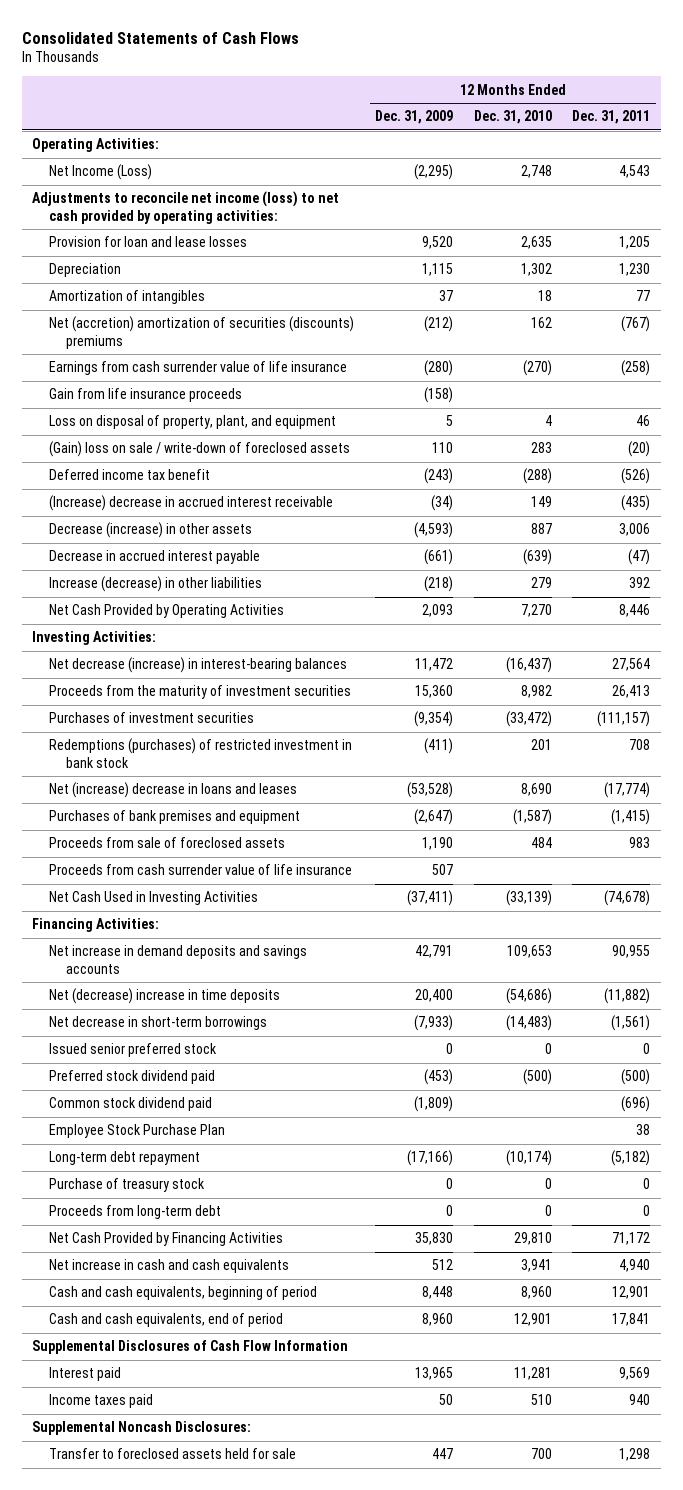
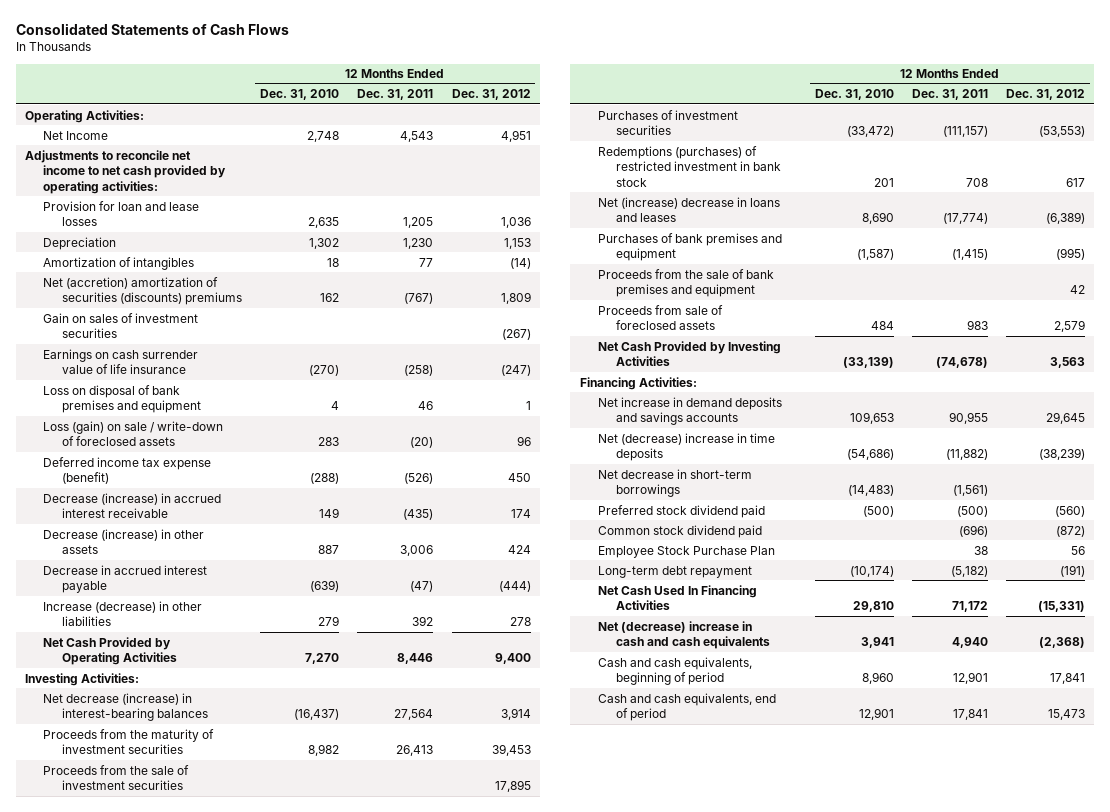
- | 12 Months Ended Dec. 31, 2009 | 12 Months Ended Dec. 31, 2010 | 12 Months Ended Dec. 31, 2011
+ | 12 Months Ended Dec. 31, 2010 | 12 Months Ended Dec. 31, 2011 | 12 Months Ended Dec. 31, 2012
- Net Income (Loss) | (2,295) | 2,748 | 4,543
- Adjustments to reconcile net income (loss) to net cash provided by operating activities:
+ Net Income | 2,748 | 4,543 | 4,951
+ Adjustments to reconcile net income to net cash provided by operating activities:
- Earnings from cash surrender value of life insurance | (280) | (270) | (258)
- Gain from life insurance proceeds | (158) | |
- Loss on disposal of property, plant, and equipment | 5 | 4 | 46
- (Gain) loss on sale / write-down of foreclosed assets | 110 | 283 | (20)
- Deferred income tax benefit | (243) | (288) | (526)
- (Increase) decrease in accrued interest receivable | (34) | 149 | (435)
+ Gain on sales of investment securities | | | (267)
+ Earnings on cash surrender value of life insurance | (270) | (258) | (247)
+ Loss on disposal of bank premises and equipment | 4 | 46 | 1
+ Loss (gain) on sale / write-down of foreclosed assets | 283 | (20) | 96
+ Deferred income tax expense (benefit) | (288) | (526) | 450
+ Decrease (increase) in accrued interest receivable | 149 | (435) | 174
+ Proceeds from the sale of investment securities | | | 17,895
+ Proceeds from the sale of bank premises and equipment | | | 42
- Proceeds from cash surrender value of life insurance | 507 | |
- Net Cash Used in Investing Activities | (37,411) | (33,139) | (74,678)
+ Net Cash Provided by Investing Activities | (33,139) | (74,678) | 3,563
- Issued senior preferred stock | 0 | 0 | 0
- Purchase of treasury stock | 0 | 0 | 0
- Proceeds from long-term debt | 0 | 0 | 0
- Net Cash Provided by Financing Activities | 35,830 | 29,810 | 71,172
- Net increase in cash and cash equivalents | 512 | 3,941 | 4,940
+ Net Cash Used In Financing Activities | 29,810 | 71,172 | (15,331)
+ Net (decrease) increase in cash and cash equivalents | 3,941 | 4,940 | (2,368)
- Supplemental Disclosures of Cash Flow Information
- Interest paid | 13,965 | 11,281 | 9,569
- Income taxes paid | 50 | 510 | 940
- Supplemental Noncash Disclosures:
- Transfer to foreclosed assets held for sale | 447 | 700 | 1,298

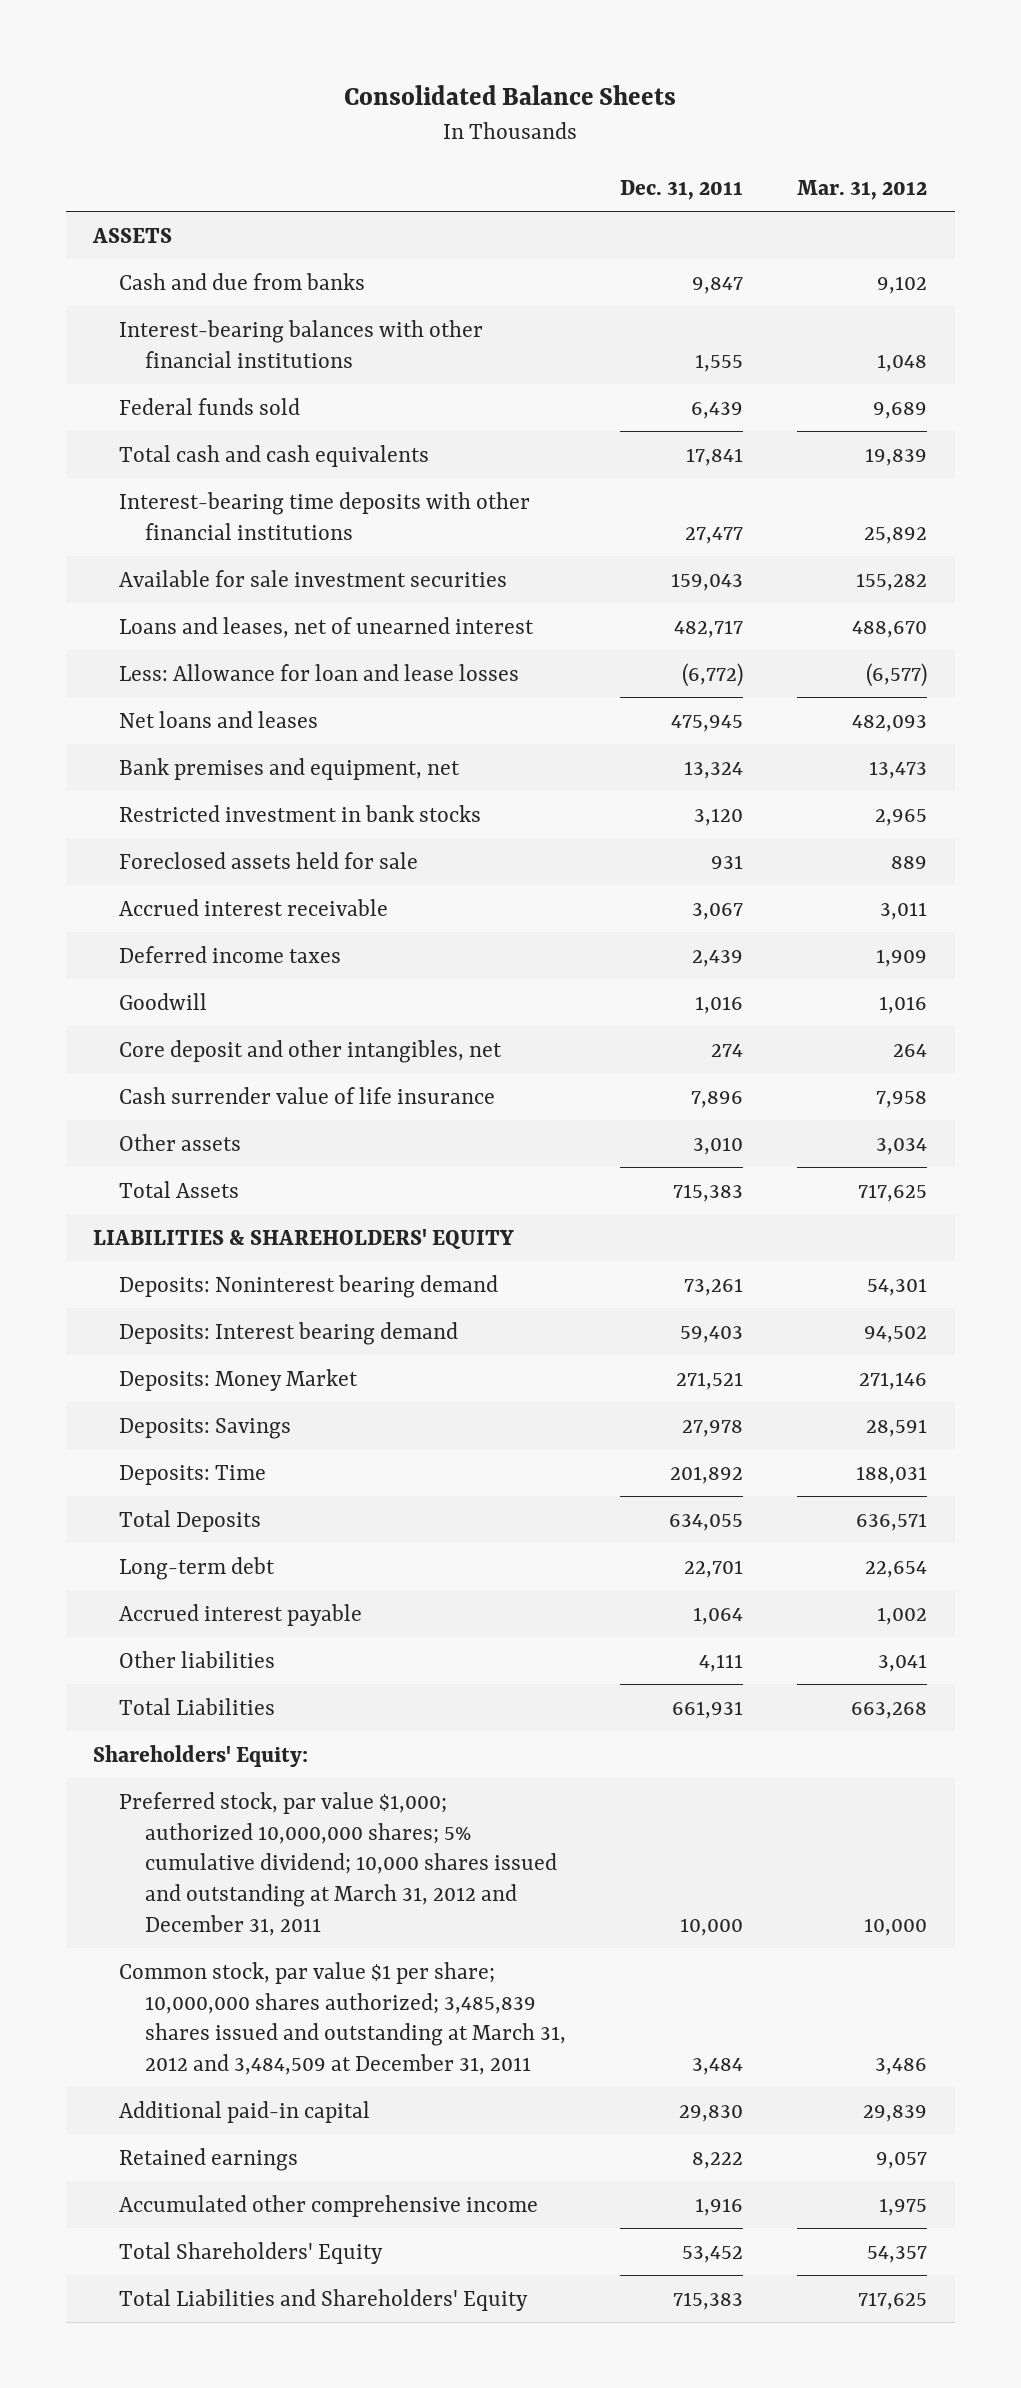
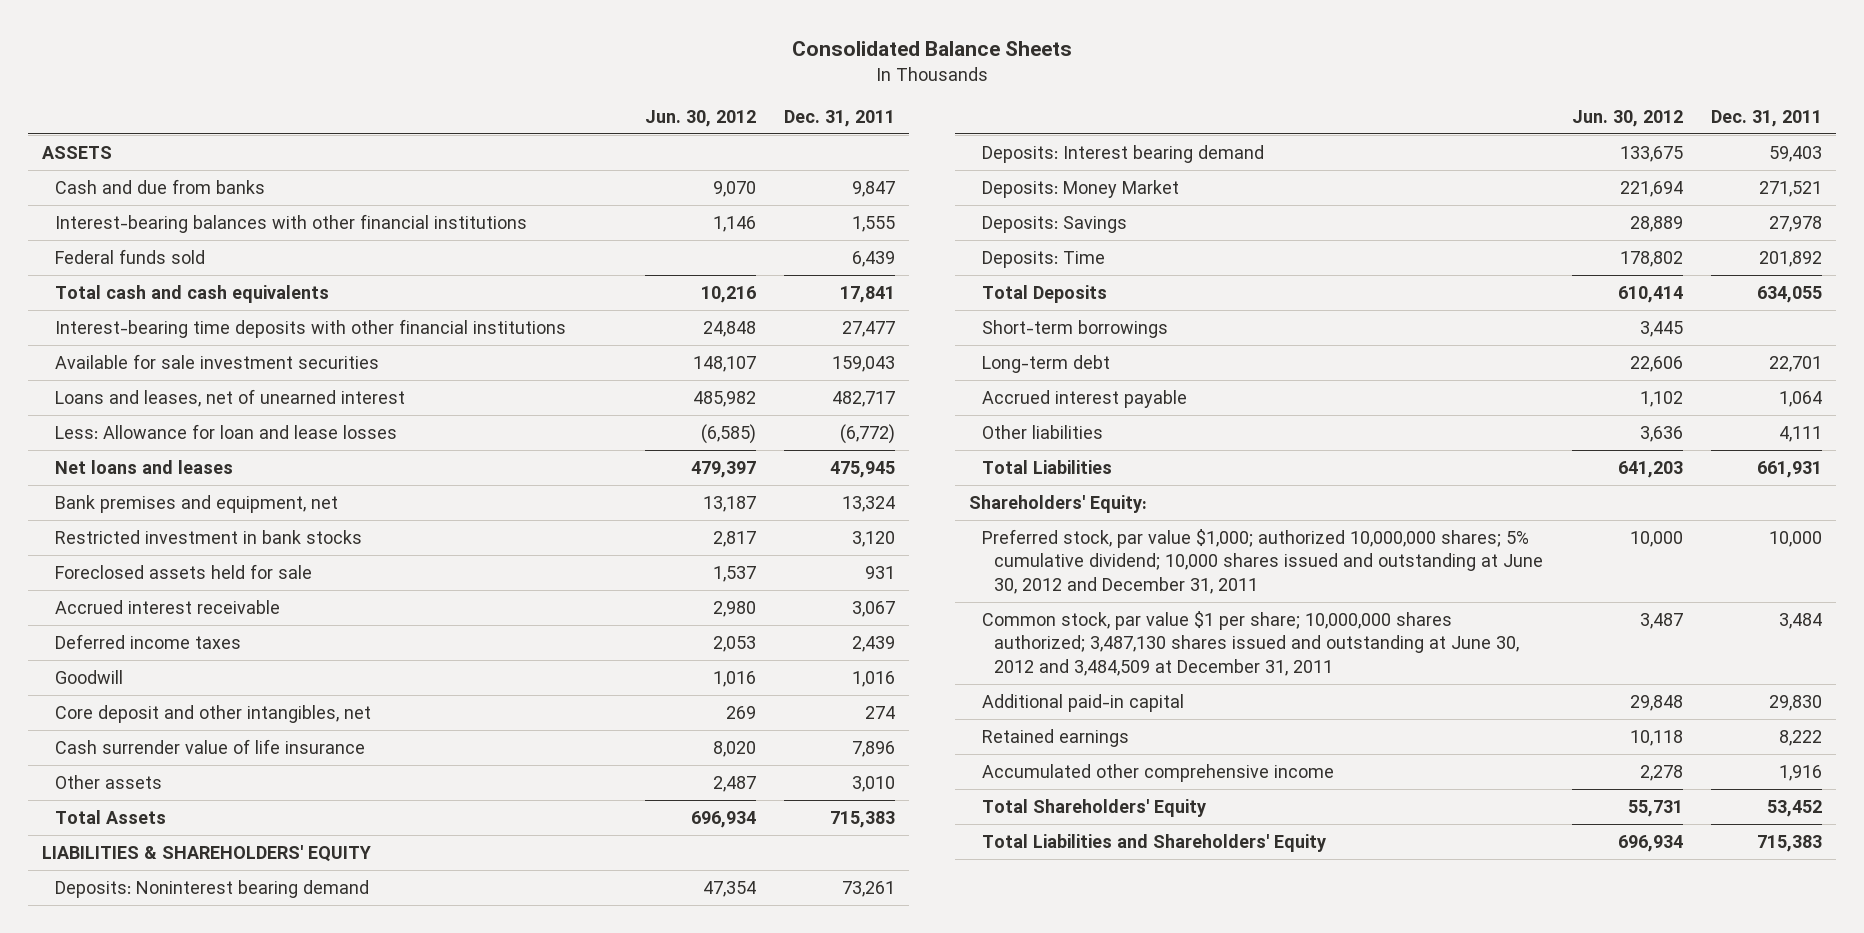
- | Dec. 31, 2011 | Mar. 31, 2012
+ | Jun. 30, 2012 | Dec. 31, 2011
+ Short-term borrowings | 3,445 |
- Preferred stock, par value $1,000; authorized 10,000,000 shares; 5% cumulative dividend; 10,000 shares issued and outstanding at March 31, 2012 and December 31, 2011 | 10,000 | 10,000
- Common stock, par value $1 per share; 10,000,000 shares authorized; 3,485,839 shares issued and outstanding at March 31, 2012 and 3,484,509 at December 31, 2011 | 3,484 | 3,486
+ Preferred stock, par value $1,000; authorized 10,000,000 shares; 5% cumulative dividend; 10,000 shares issued and outstanding at June 30, 2012 and December 31, 2011 | 10,000 | 10,000
+ Common stock, par value $1 per share; 10,000,000 shares authorized; 3,487,130 shares issued and outstanding at June 30, 2012 and 3,484,509 at December 31, 2011 | 3,487 | 3,484

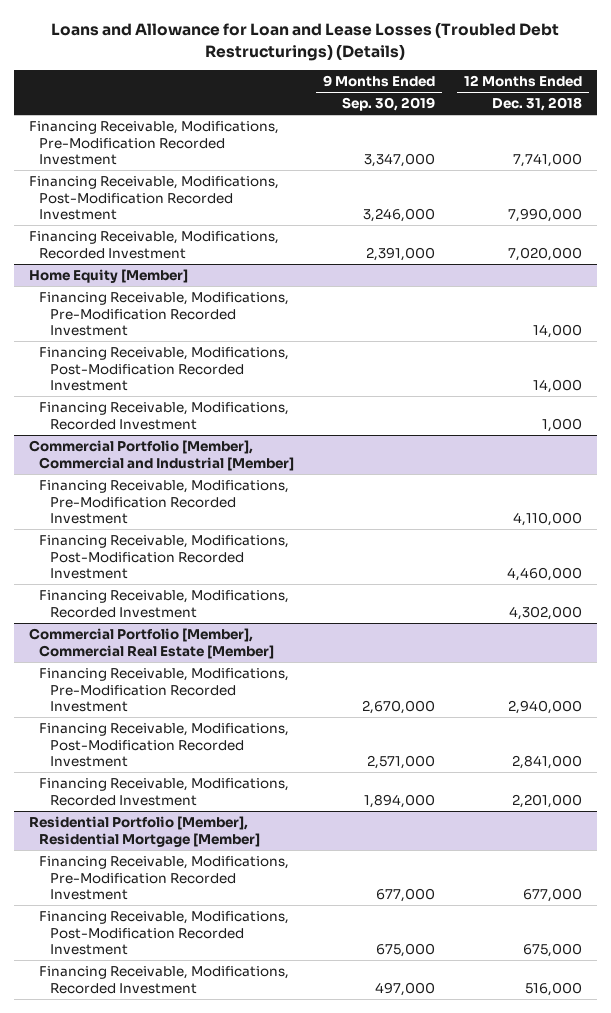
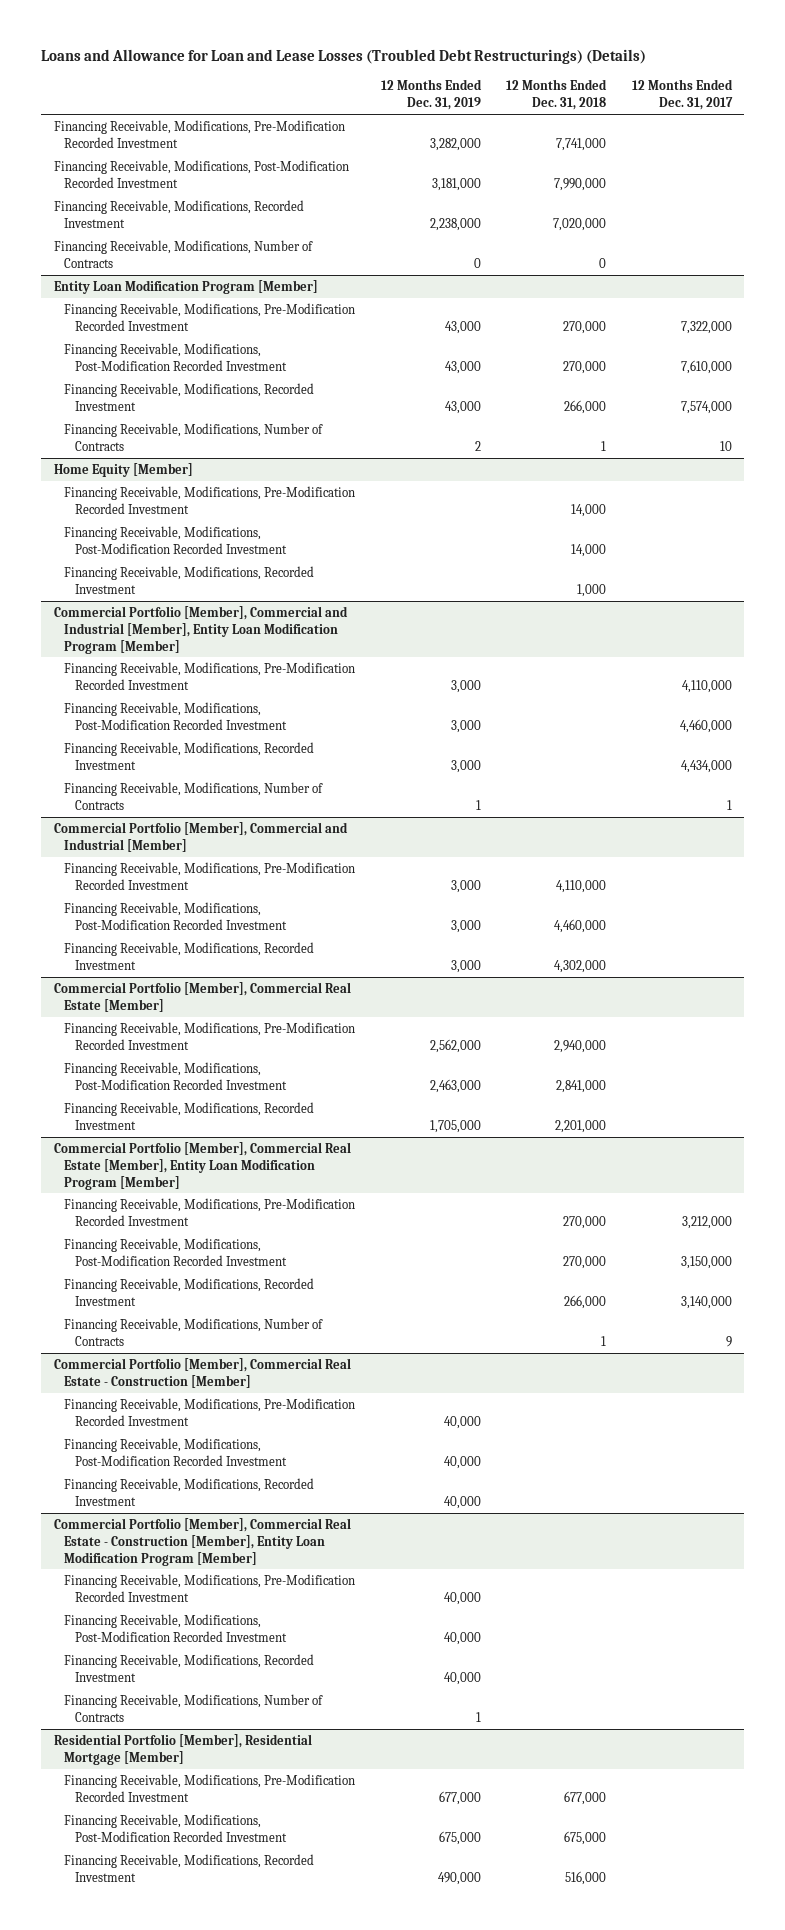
- | 9 Months Ended Sep. 30, 2019 | 12 Months Ended Dec. 31, 2018
+ | 12 Months Ended Dec. 31, 2019 | 12 Months Ended Dec. 31, 2018 | 12 Months Ended Dec. 31, 2017
+ Financing Receivable, Modifications, Number of Contracts | 0 | 0 |
+ Entity Loan Modification Program [Member]
+ Financing Receivable, Modifications, Pre-Modification Recorded Investment | 43,000 | 270,000 | 7,322,000
+ Financing Receivable, Modifications, Post-Modification Recorded Investment | 43,000 | 270,000 | 7,610,000
+ Financing Receivable, Modifications, Recorded Investment | 43,000 | 266,000 | 7,574,000
+ Financing Receivable, Modifications, Number of Contracts | 2 | 1 | 10
+ Commercial Portfolio [Member], Commercial and Industrial [Member], Entity Loan Modification Program [Member]
+ Financing Receivable, Modifications, Pre-Modification Recorded Investment | 3,000 | | 4,110,000
+ Financing Receivable, Modifications, Post-Modification Recorded Investment | 3,000 | | 4,460,000
+ Financing Receivable, Modifications, Recorded Investment | 3,000 | | 4,434,000
+ Financing Receivable, Modifications, Number of Contracts | 1 | | 1
+ Commercial Portfolio [Member], Commercial Real Estate [Member], Entity Loan Modification Program [Member]
+ Financing Receivable, Modifications, Pre-Modification Recorded Investment | | 270,000 | 3,212,000
+ Financing Receivable, Modifications, Post-Modification Recorded Investment | | 270,000 | 3,150,000
+ Financing Receivable, Modifications, Recorded Investment | | 266,000 | 3,140,000
+ Financing Receivable, Modifications, Number of Contracts | | 1 | 9
+ Commercial Portfolio [Member], Commercial Real Estate - Construction [Member]
+ Financing Receivable, Modifications, Pre-Modification Recorded Investment | 40,000 | |
+ Financing Receivable, Modifications, Post-Modification Recorded Investment | 40,000 | |
+ Financing Receivable, Modifications, Recorded Investment | 40,000 | |
+ Commercial Portfolio [Member], Commercial Real Estate - Construction [Member], Entity Loan Modification Program [Member]
+ Financing Receivable, Modifications, Pre-Modification Recorded Investment | 40,000 | |
+ Financing Receivable, Modifications, Post-Modification Recorded Investment | 40,000 | |
+ Financing Receivable, Modifications, Recorded Investment | 40,000 | |
+ Financing Receivable, Modifications, Number of Contracts | 1 | |

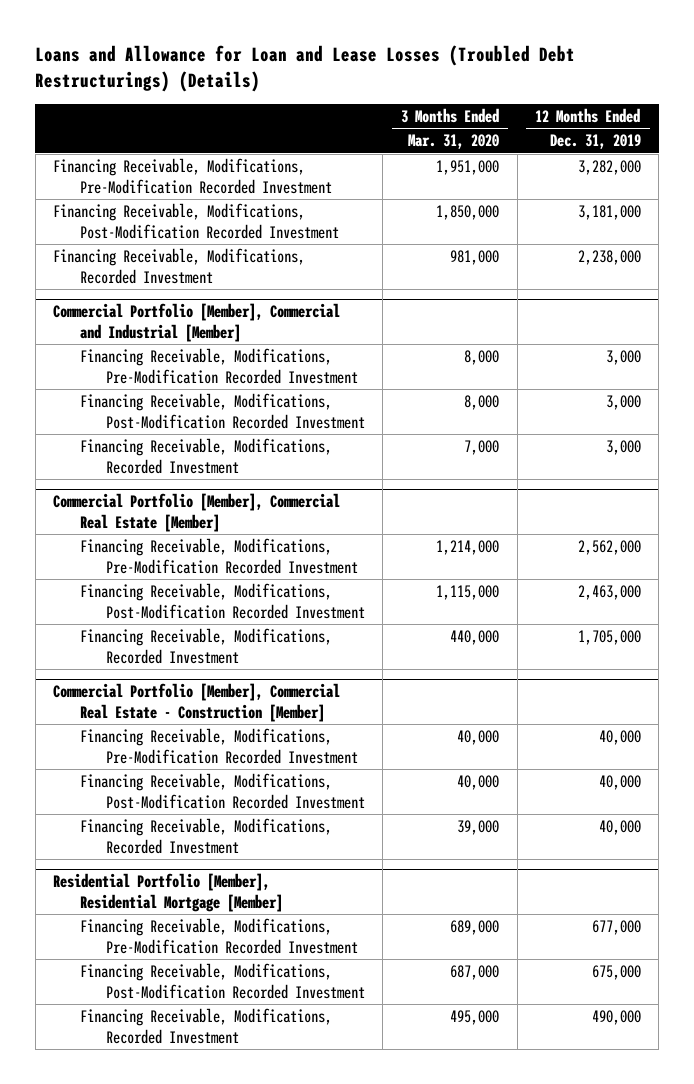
- | 12 Months Ended Dec. 31, 2019 | 12 Months Ended Dec. 31, 2018 | 12 Months Ended Dec. 31, 2017
+ | 3 Months Ended Mar. 31, 2020 | 12 Months Ended Dec. 31, 2019
- Financing Receivable, Modifications, Number of Contracts | 0 | 0 |
- Entity Loan Modification Program [Member]
- Financing Receivable, Modifications, Pre-Modification Recorded Investment | 43,000 | 270,000 | 7,322,000
- Financing Receivable, Modifications, Post-Modification Recorded Investment | 43,000 | 270,000 | 7,610,000
- Financing Receivable, Modifications, Recorded Investment | 43,000 | 266,000 | 7,574,000
- Financing Receivable, Modifications, Number of Contracts | 2 | 1 | 10
- Home Equity [Member]
- Financing Receivable, Modifications, Pre-Modification Recorded Investment | | 14,000 |
- Financing Receivable, Modifications, Post-Modification Recorded Investment | | 14,000 |
- Financing Receivable, Modifications, Recorded Investment | | 1,000 |
- Commercial Portfolio [Member], Commercial and Industrial [Member], Entity Loan Modification Program [Member]
- Financing Receivable, Modifications, Pre-Modification Recorded Investment | 3,000 | | 4,110,000
- Financing Receivable, Modifications, Post-Modification Recorded Investment | 3,000 | | 4,460,000
- Financing Receivable, Modifications, Recorded Investment | 3,000 | | 4,434,000
- Financing Receivable, Modifications, Number of Contracts | 1 | | 1
- Commercial Portfolio [Member], Commercial Real Estate [Member], Entity Loan Modification Program [Member]
- Financing Receivable, Modifications, Pre-Modification Recorded Investment | | 270,000 | 3,212,000
- Financing Receivable, Modifications, Post-Modification Recorded Investment | | 270,000 | 3,150,000
- Financing Receivable, Modifications, Recorded Investment | | 266,000 | 3,140,000
- Financing Receivable, Modifications, Number of Contracts | | 1 | 9
- Commercial Portfolio [Member], Commercial Real Estate - Construction [Member], Entity Loan Modification Program [Member]
- Financing Receivable, Modifications, Pre-Modification Recorded Investment | 40,000 | |
- Financing Receivable, Modifications, Post-Modification Recorded Investment | 40,000 | |
- Financing Receivable, Modifications, Recorded Investment | 40,000 | |
- Financing Receivable, Modifications, Number of Contracts | 1 | |

